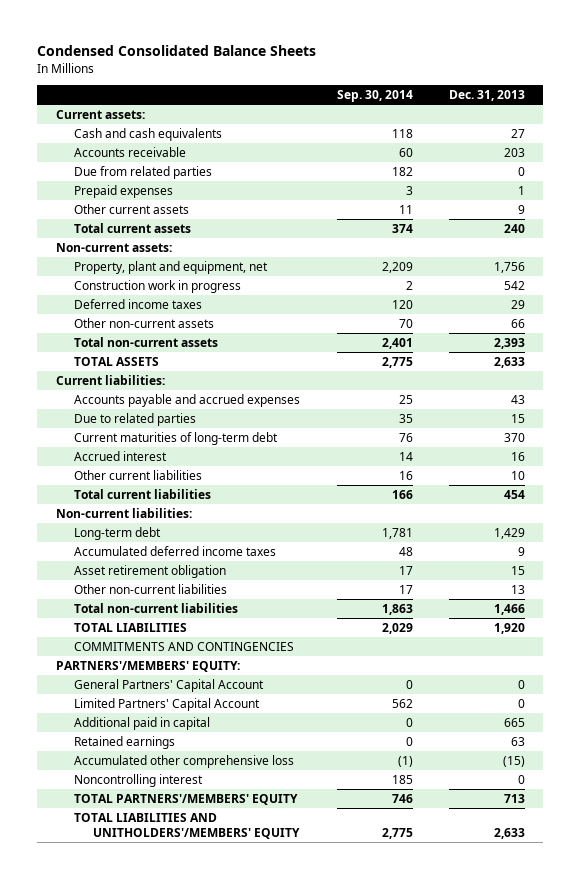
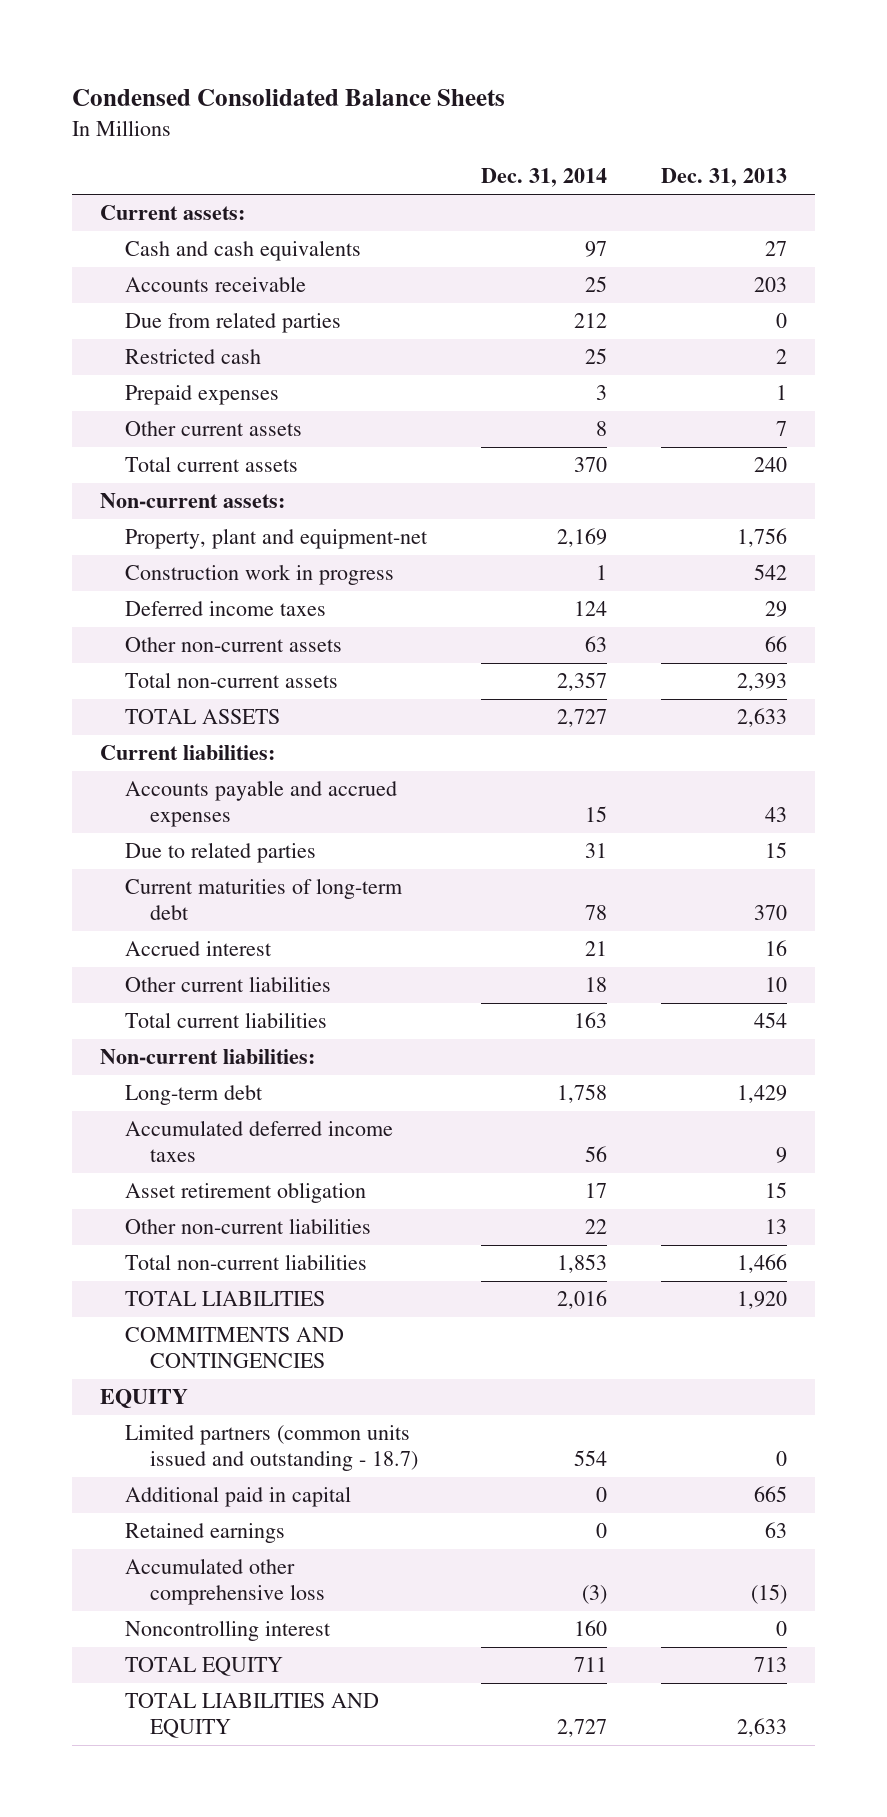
- | Sep. 30, 2014 | Dec. 31, 2013
+ | Dec. 31, 2014 | Dec. 31, 2013
+ Restricted cash | 25 | 2
- Other current assets | 11 | 9
+ Other current assets | 8 | 7
- Property, plant and equipment, net | 2,209 | 1,756
+ Property, plant and equipment-net | 2,169 | 1,756
- PARTNERS'/MEMBERS' EQUITY:
- General Partners' Capital Account | 0 | 0
- Limited Partners' Capital Account | 562 | 0
+ EQUITY
+ Limited partners (common units issued and outstanding - 18.7) | 554 | 0
- TOTAL PARTNERS'/MEMBERS' EQUITY | 746 | 713
- TOTAL LIABILITIES AND UNITHOLDERS'/MEMBERS' EQUITY | 2,775 | 2,633
+ TOTAL EQUITY | 711 | 713
+ TOTAL LIABILITIES AND EQUITY | 2,727 | 2,633

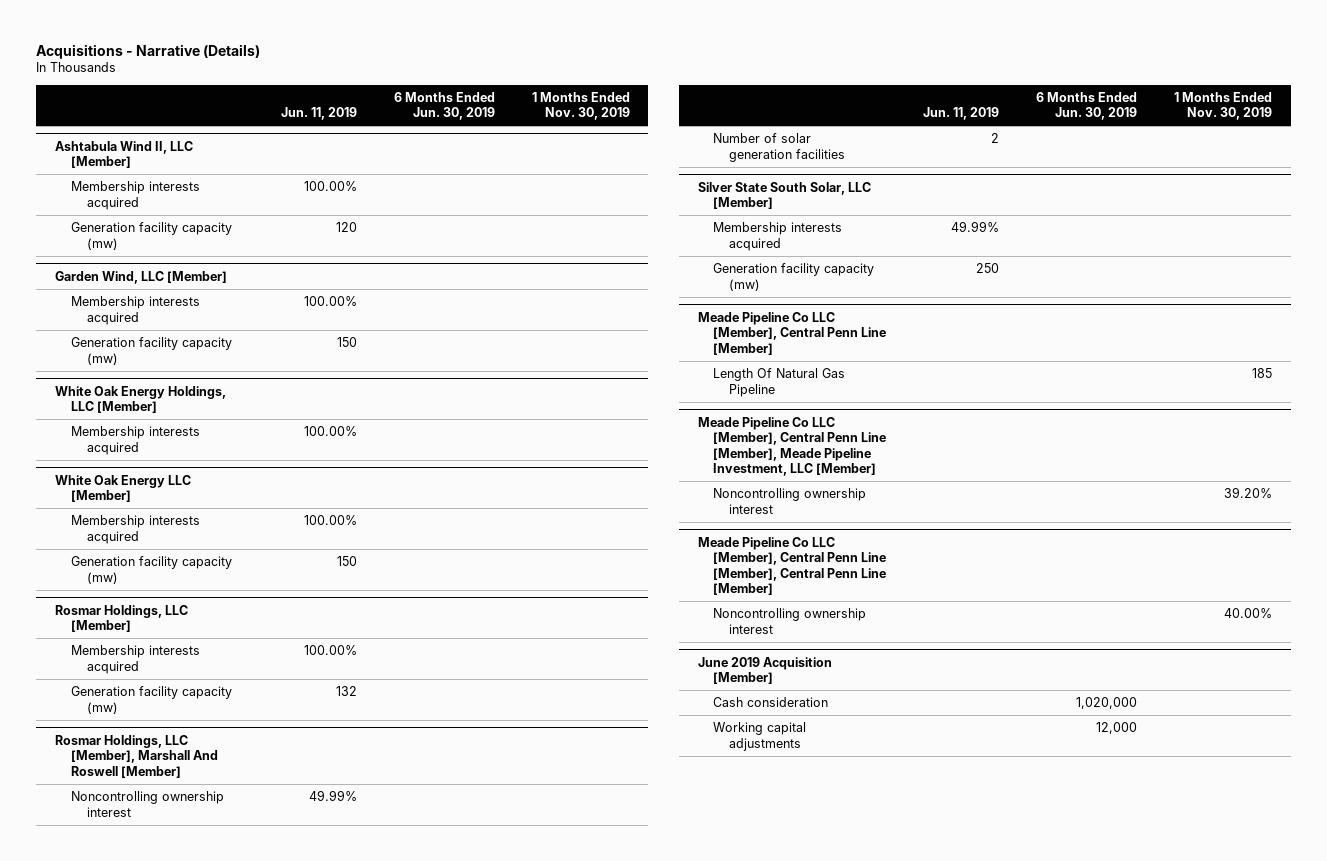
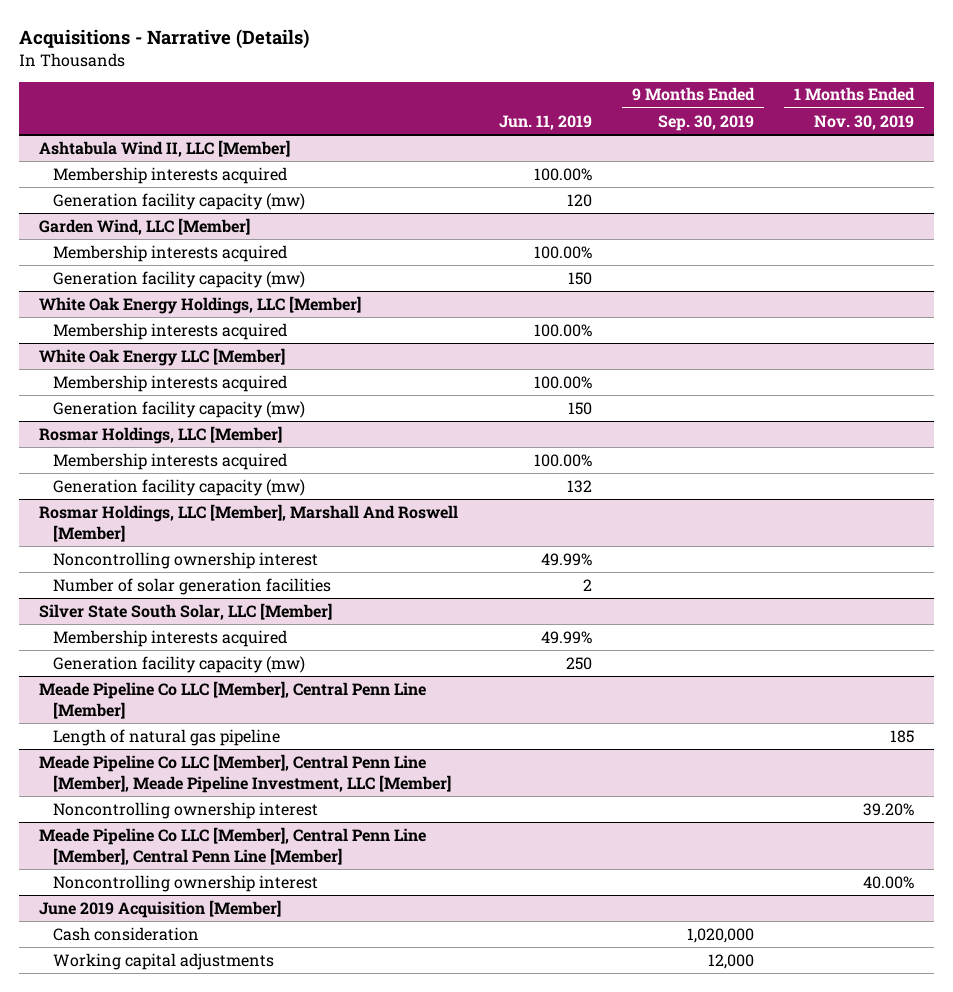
- | Jun. 11, 2019 | 6 Months Ended Jun. 30, 2019 | 1 Months Ended Nov. 30, 2019
+ | Jun. 11, 2019 | 9 Months Ended Sep. 30, 2019 | 1 Months Ended Nov. 30, 2019
@ Meade Pipeline Co LLC [Member], Central Penn Line [Member]
- Length Of Natural Gas Pipeline | | | 185
+ Length of natural gas pipeline | | | 185

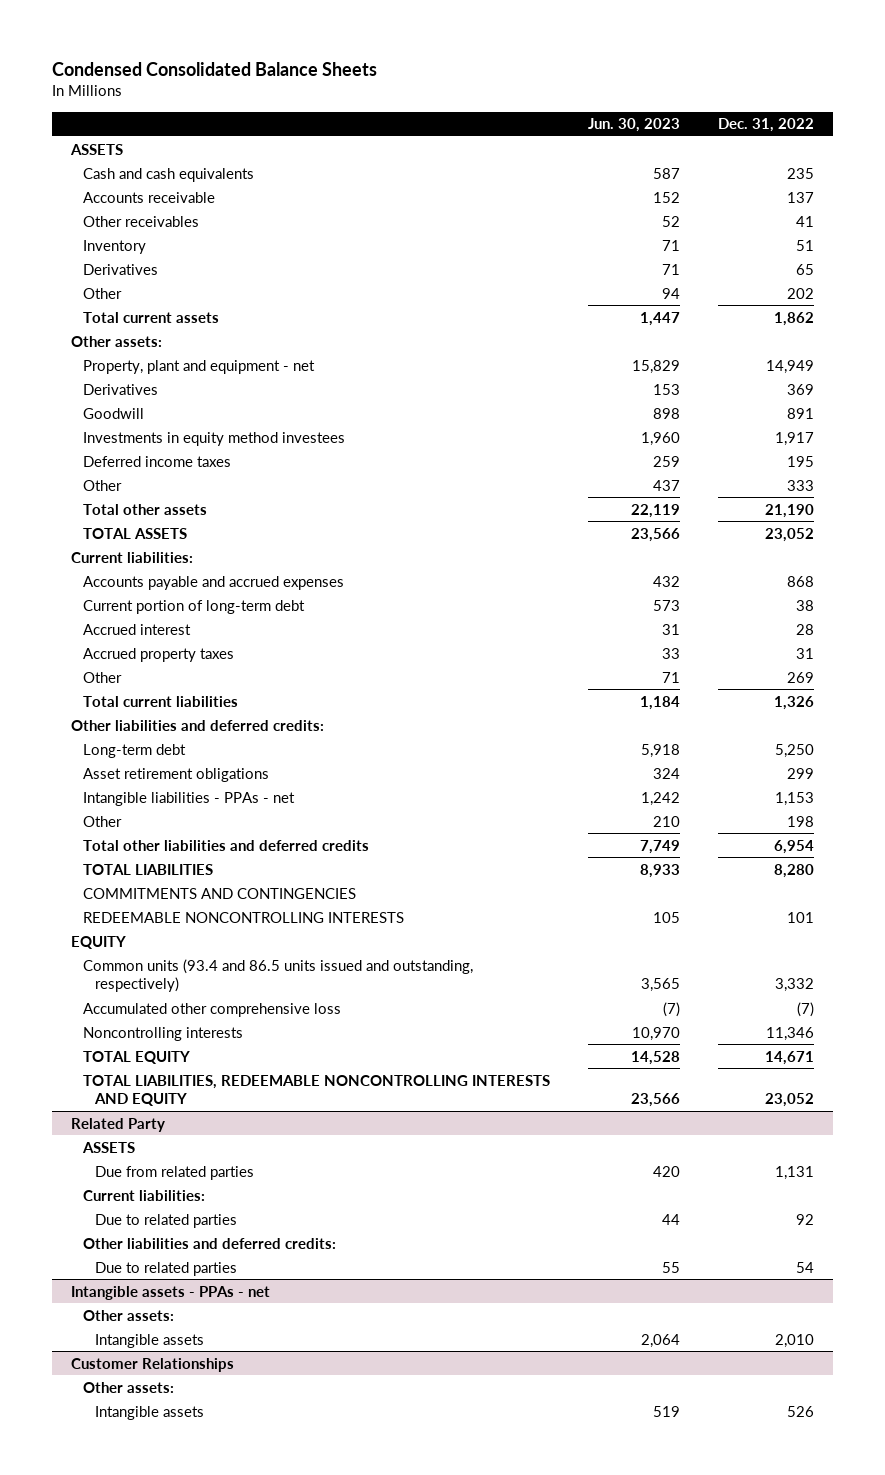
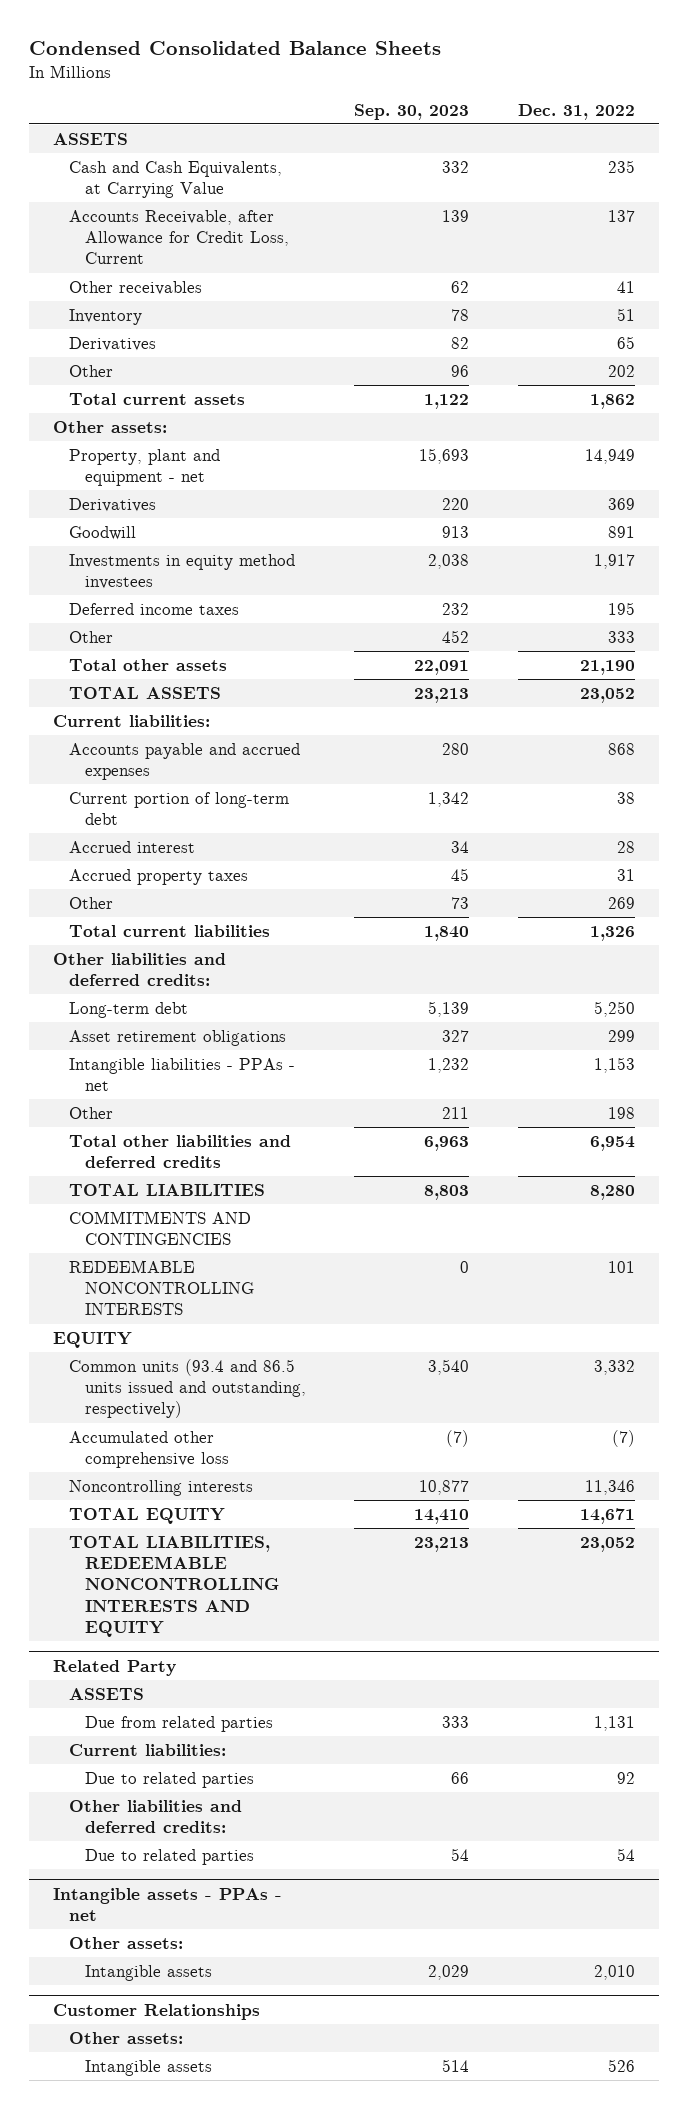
- | Jun. 30, 2023 | Dec. 31, 2022
+ | Sep. 30, 2023 | Dec. 31, 2022
- Cash and cash equivalents | 587 | 235
- Accounts receivable | 152 | 137
+ Cash and Cash Equivalents, at Carrying Value | 332 | 235
+ Accounts Receivable, after Allowance for Credit Loss, Current | 139 | 137

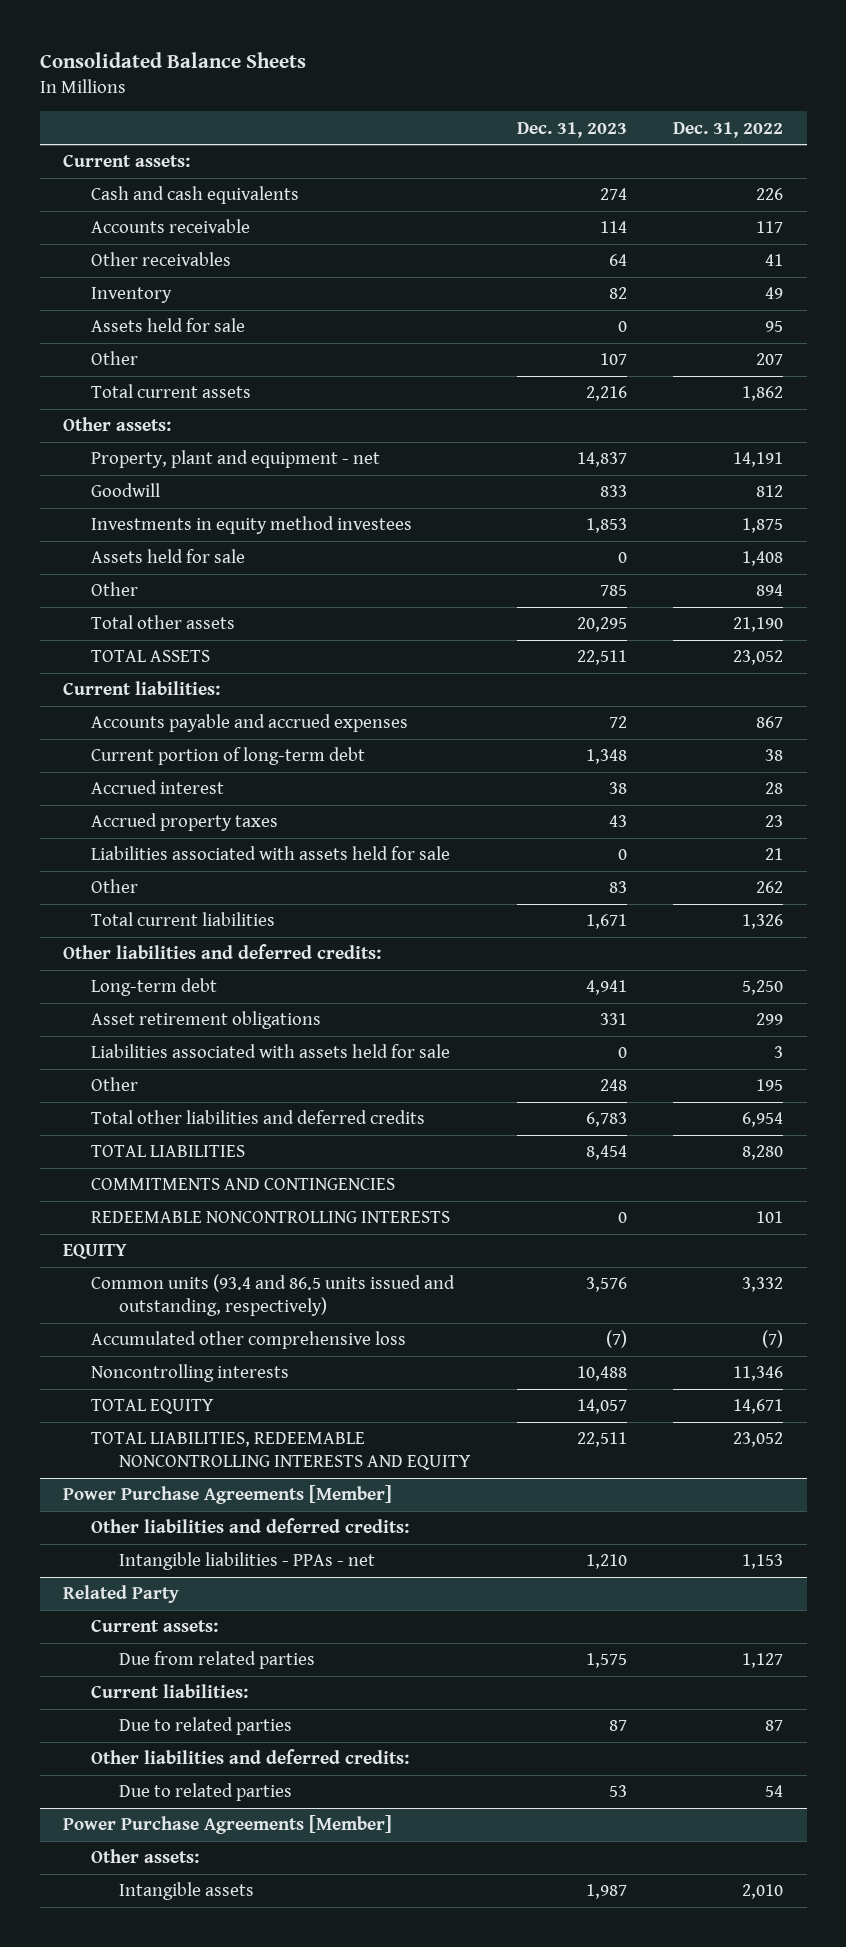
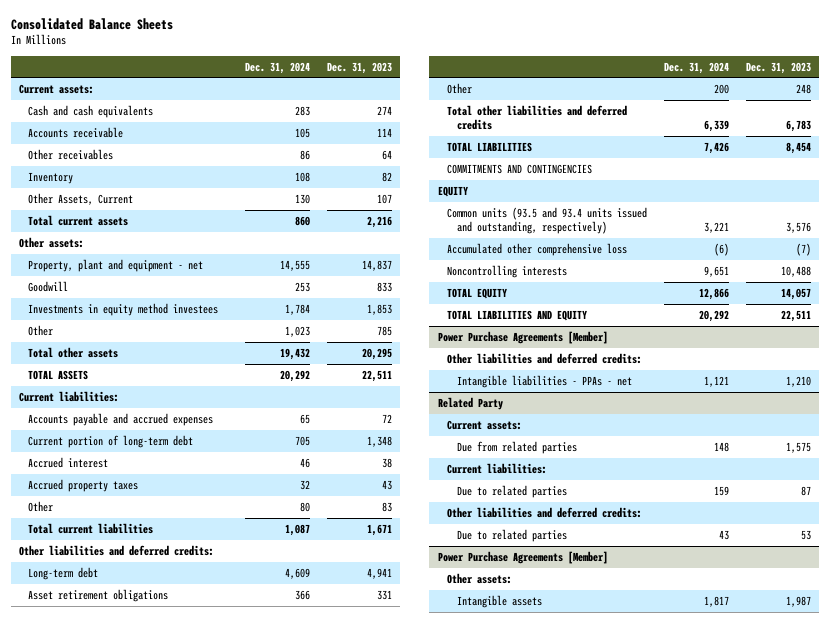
- | Dec. 31, 2023 | Dec. 31, 2022
+ | Dec. 31, 2024 | Dec. 31, 2023
- Assets held for sale | 0 | 95
- Other | 107 | 207
+ Other Assets, Current | 130 | 107
- Assets held for sale | 0 | 1,408
- Liabilities associated with assets held for sale | 0 | 21
- Liabilities associated with assets held for sale | 0 | 3
- REDEEMABLE NONCONTROLLING INTERESTS | 0 | 101
- Common units (93.4 and 86.5 units issued and outstanding, respectively) | 3,576 | 3,332
+ Common units (93.5 and 93.4 units issued and outstanding, respectively) | 3,221 | 3,576
- TOTAL LIABILITIES, REDEEMABLE NONCONTROLLING INTERESTS AND EQUITY | 22,511 | 23,052
+ TOTAL LIABILITIES AND EQUITY | 20,292 | 22,511

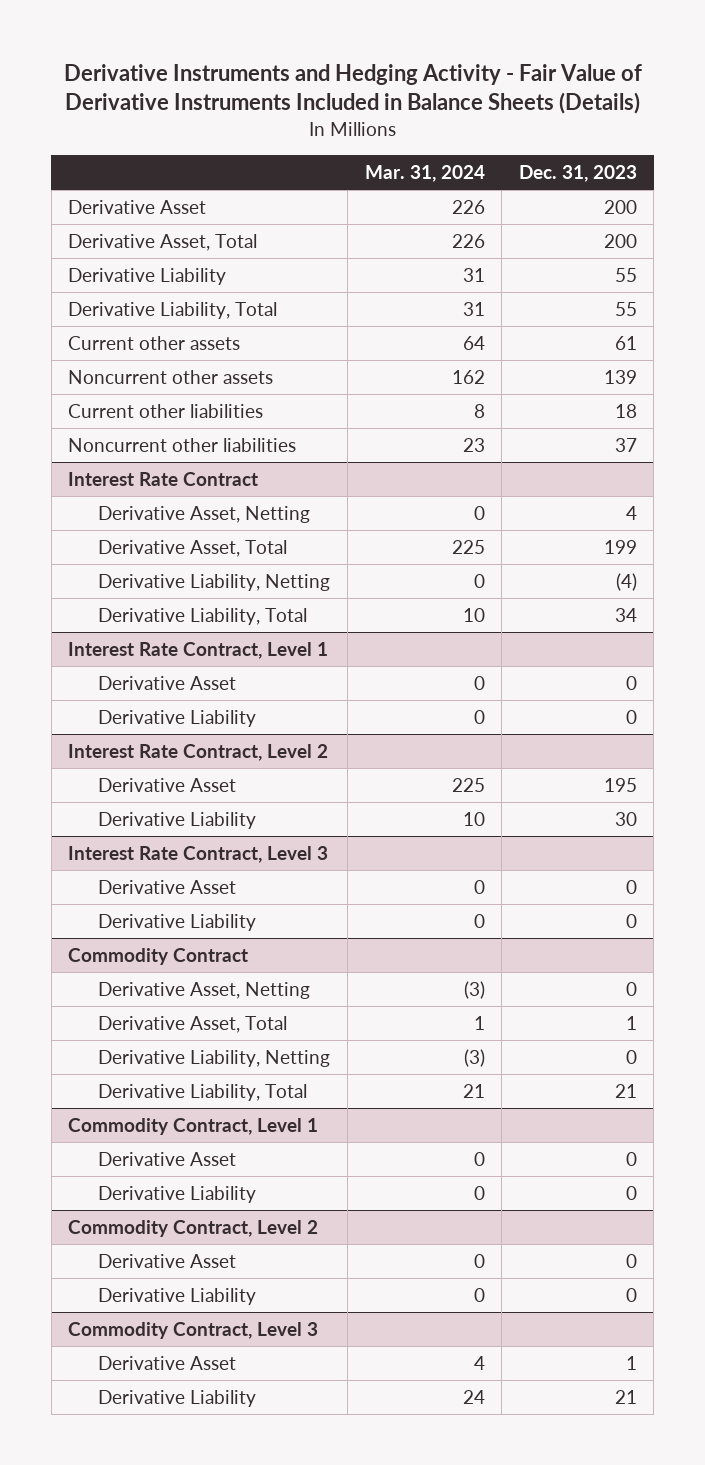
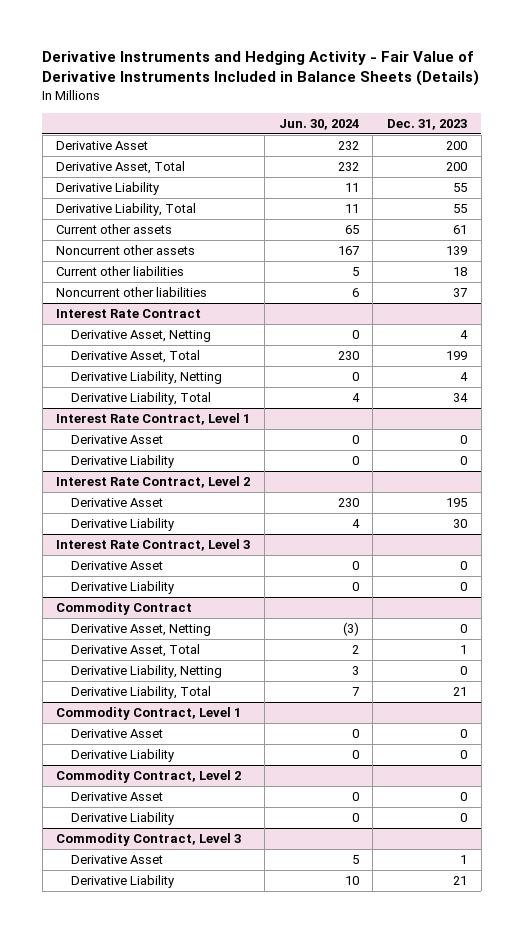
- | Mar. 31, 2024 | Dec. 31, 2023
+ | Jun. 30, 2024 | Dec. 31, 2023
@ Interest Rate Contract
- Derivative Liability, Netting | 0 | (4)
+ Derivative Liability, Netting | 0 | 4

